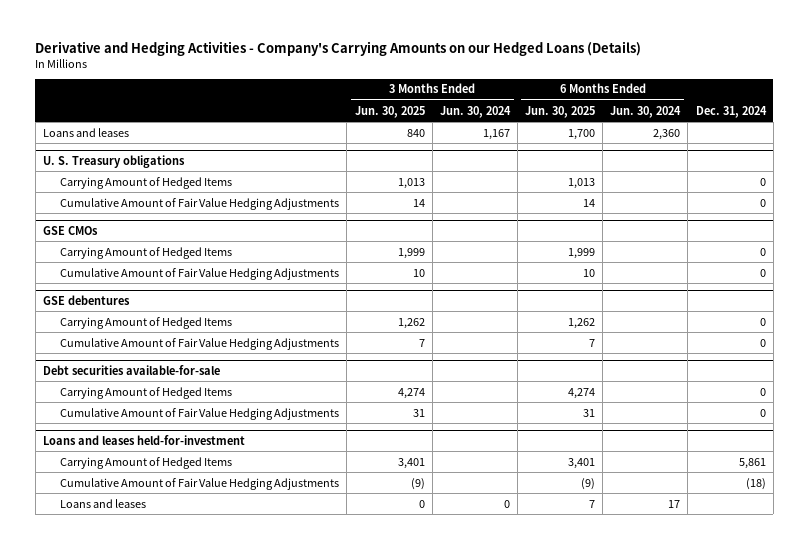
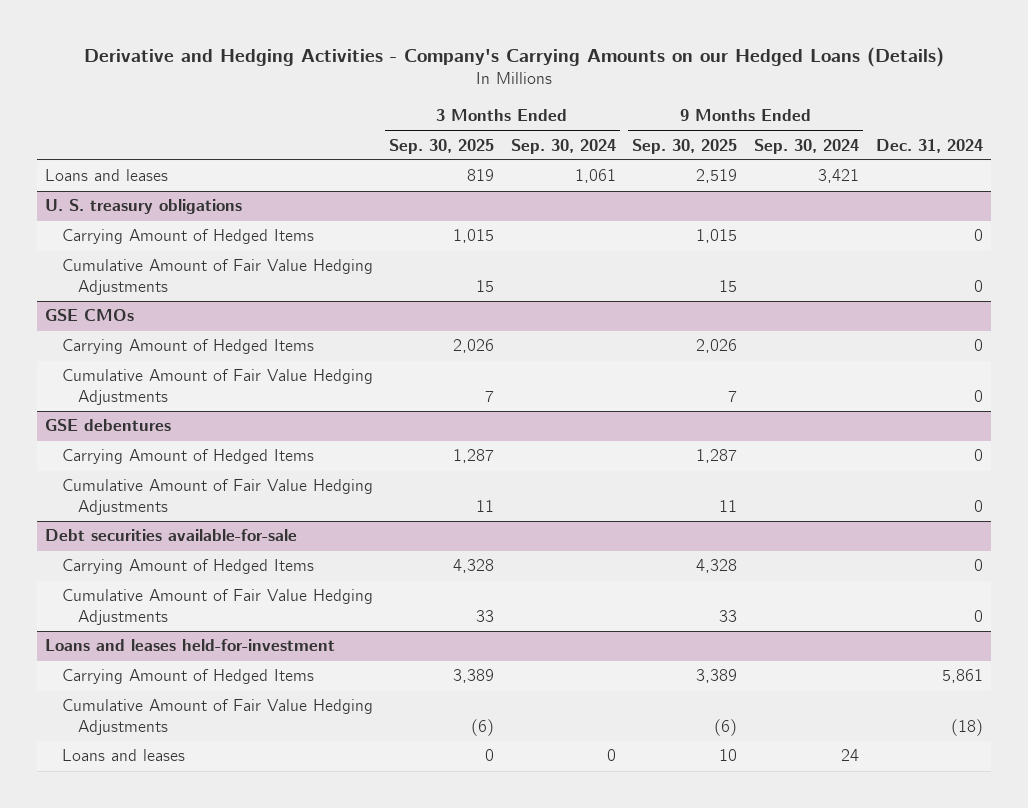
- | 3 Months Ended Jun. 30, 2025 | 3 Months Ended Jun. 30, 2024 | 6 Months Ended Jun. 30, 2025 | 6 Months Ended Jun. 30, 2024 | Dec. 31, 2024
+ | 3 Months Ended Sep. 30, 2025 | 3 Months Ended Sep. 30, 2024 | 9 Months Ended Sep. 30, 2025 | 9 Months Ended Sep. 30, 2024 | Dec. 31, 2024
- U. S. Treasury obligations
+ U. S. treasury obligations

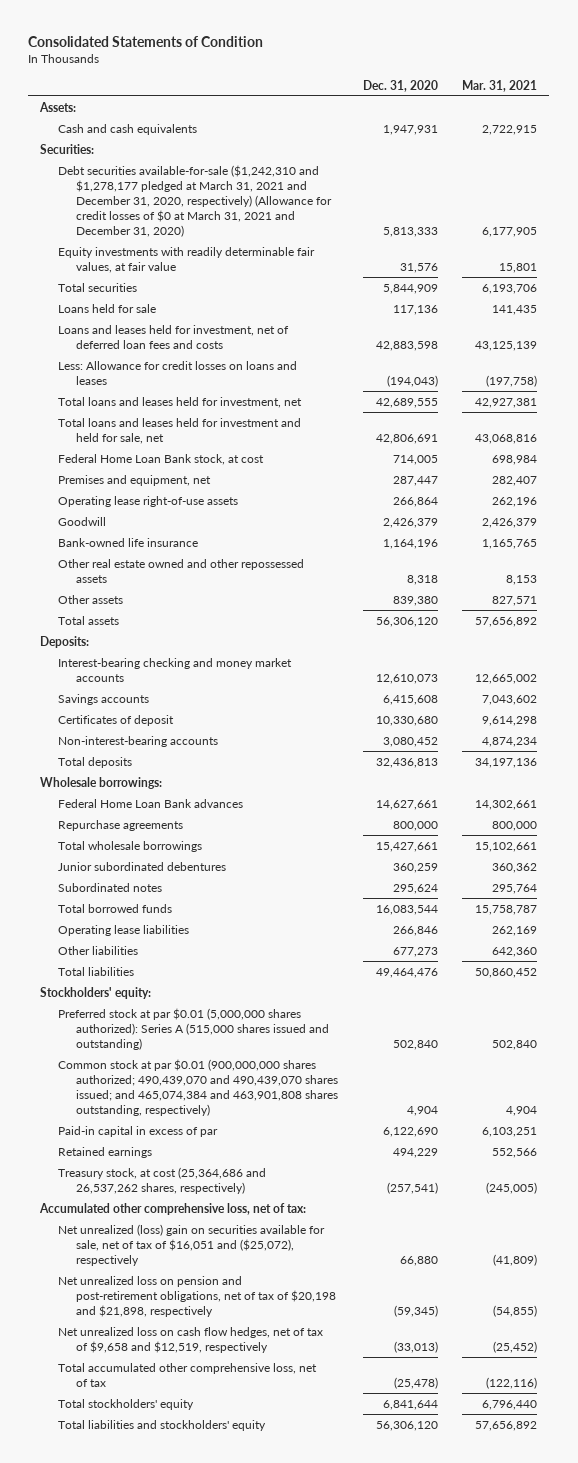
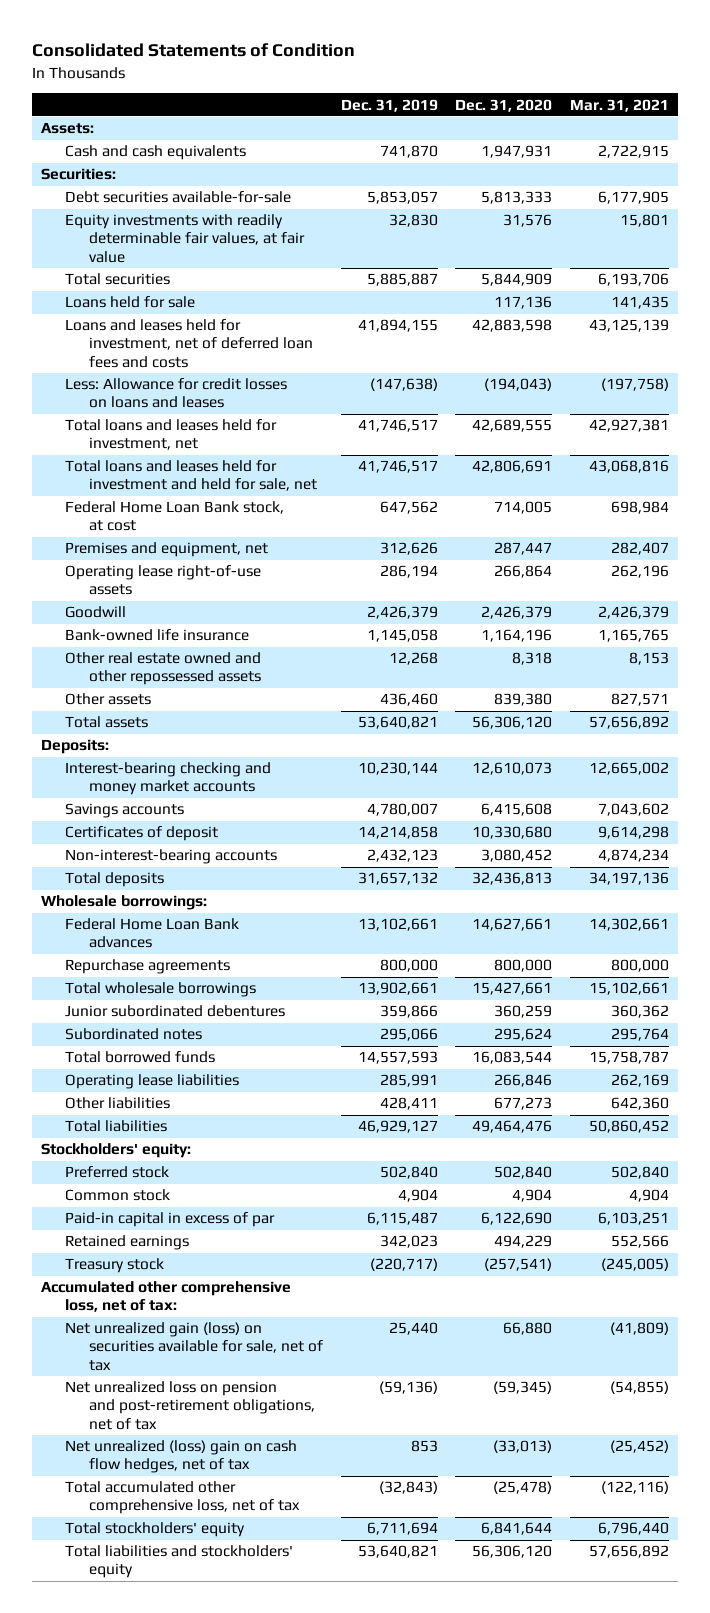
- | Dec. 31, 2020 | Mar. 31, 2021
+ | Dec. 31, 2019 | Dec. 31, 2020 | Mar. 31, 2021
- Debt securities available-for-sale ($1,242,310 and $1,278,177 pledged at March 31, 2021 and December 31, 2020, respectively) (Allowance for credit losses of $0 at March 31, 2021 and December 31, 2020) | 5,813,333 | 6,177,905
+ Debt securities available-for-sale | 5,853,057 | 5,813,333 | 6,177,905
- Preferred stock at par $0.01 (5,000,000 shares authorized): Series A (515,000 shares issued and outstanding) | 502,840 | 502,840
- Common stock at par $0.01 (900,000,000 shares authorized; 490,439,070 and 490,439,070 shares issued; and 465,074,384 and 463,901,808 shares outstanding, respectively) | 4,904 | 4,904
+ Preferred stock | 502,840 | 502,840 | 502,840
+ Common stock | 4,904 | 4,904 | 4,904
- Treasury stock, at cost (25,364,686 and 26,537,262 shares, respectively) | (257,541) | (245,005)
+ Treasury stock | (220,717) | (257,541) | (245,005)
- Net unrealized (loss) gain on securities available for sale, net of tax of $16,051 and ($25,072), respectively | 66,880 | (41,809)
- Net unrealized loss on pension and post-retirement obligations, net of tax of $20,198 and $21,898, respectively | (59,345) | (54,855)
- Net unrealized loss on cash flow hedges, net of tax of $9,658 and $12,519, respectively | (33,013) | (25,452)
+ Net unrealized gain (loss) on securities available for sale, net of tax | 25,440 | 66,880 | (41,809)
+ Net unrealized loss on pension and post-retirement obligations, net of tax | (59,136) | (59,345) | (54,855)
+ Net unrealized (loss) gain on cash flow hedges, net of tax | 853 | (33,013) | (25,452)

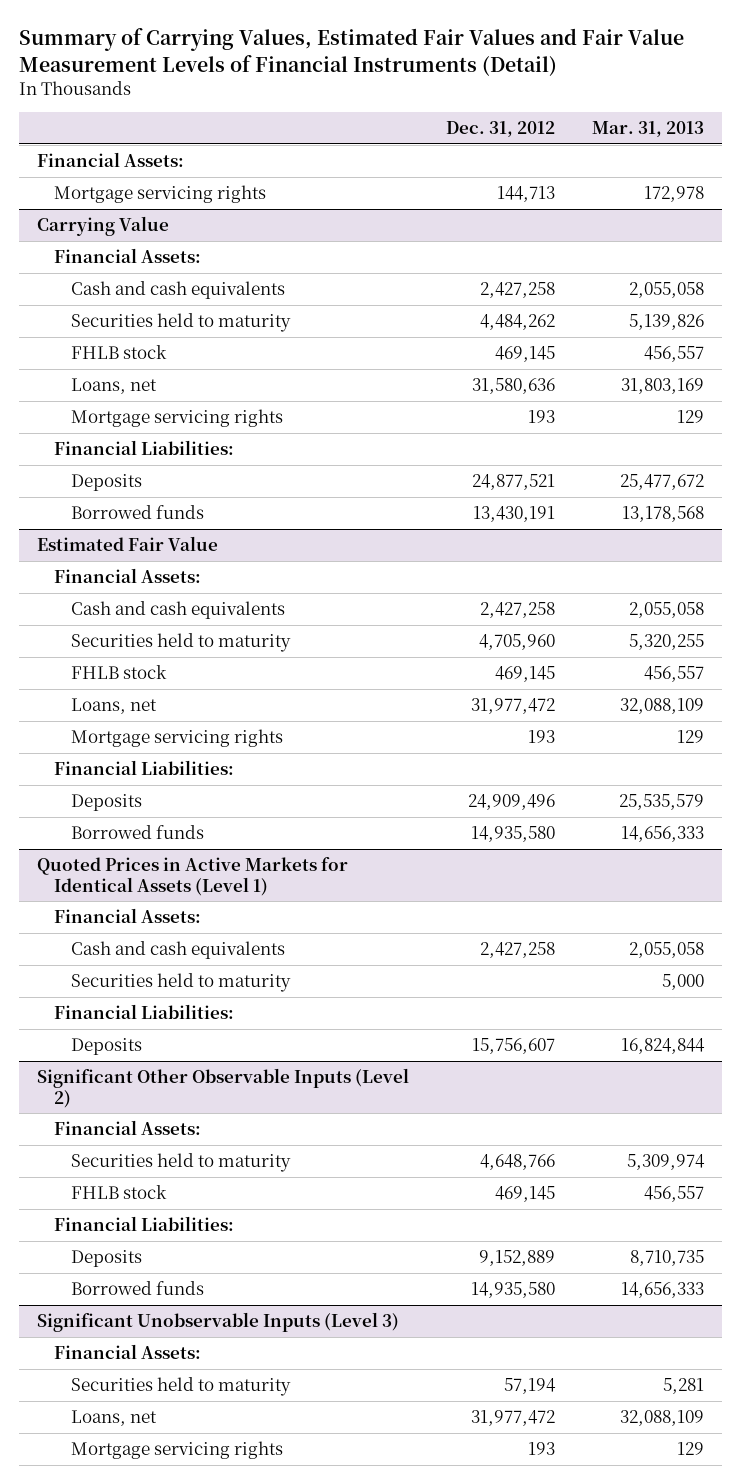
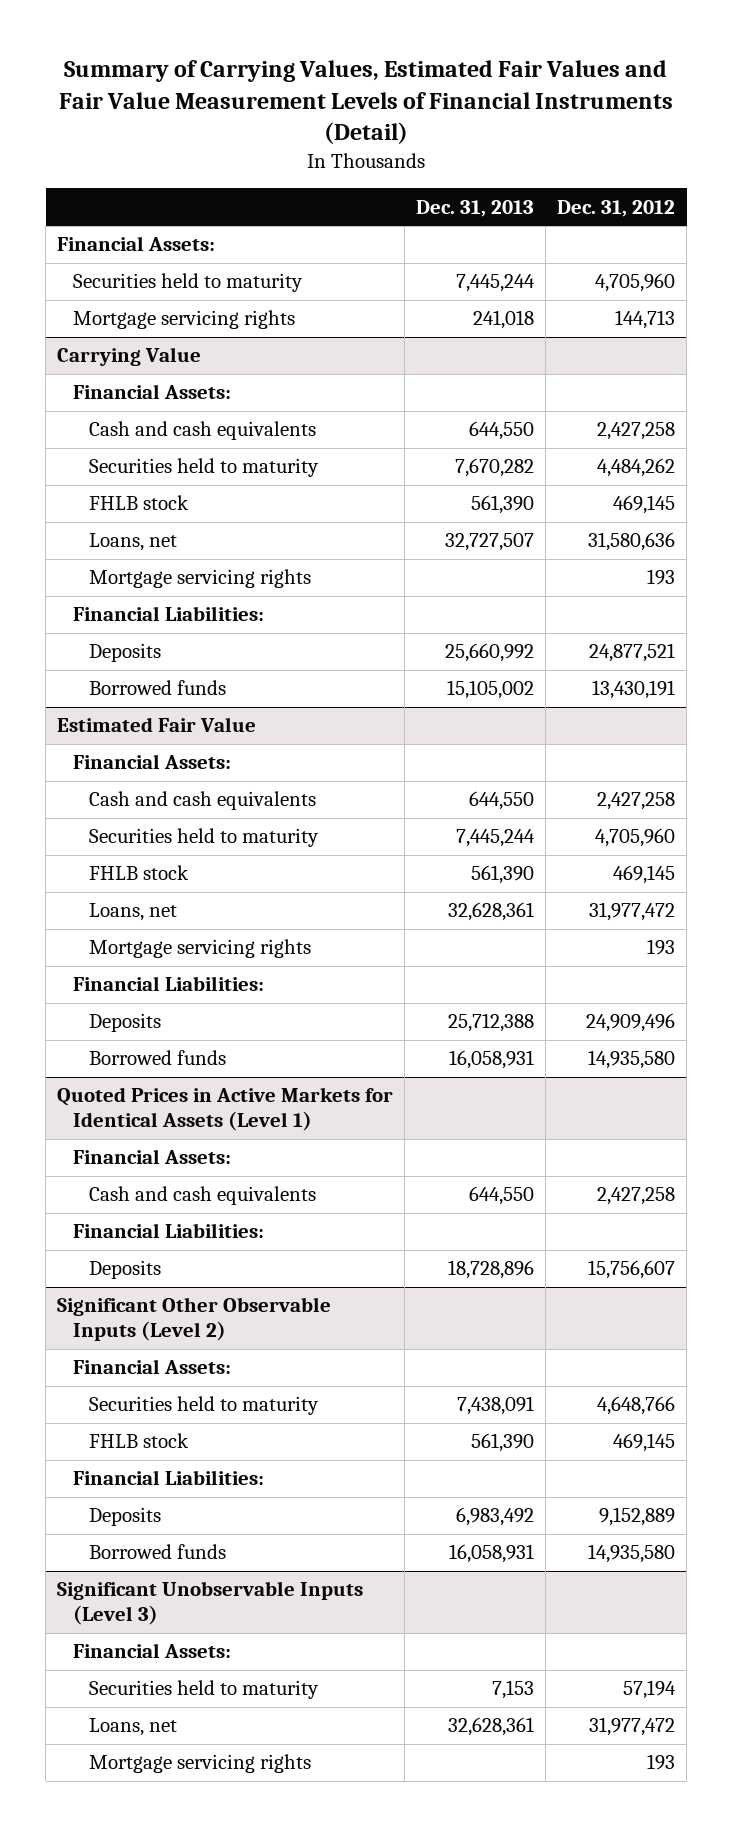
- | Dec. 31, 2012 | Mar. 31, 2013
+ | Dec. 31, 2013 | Dec. 31, 2012
+ Securities held to maturity | 7,445,244 | 4,705,960
@ Quoted Prices in Active Markets for Identical Assets (Level 1)
- Securities held to maturity | | 5,000

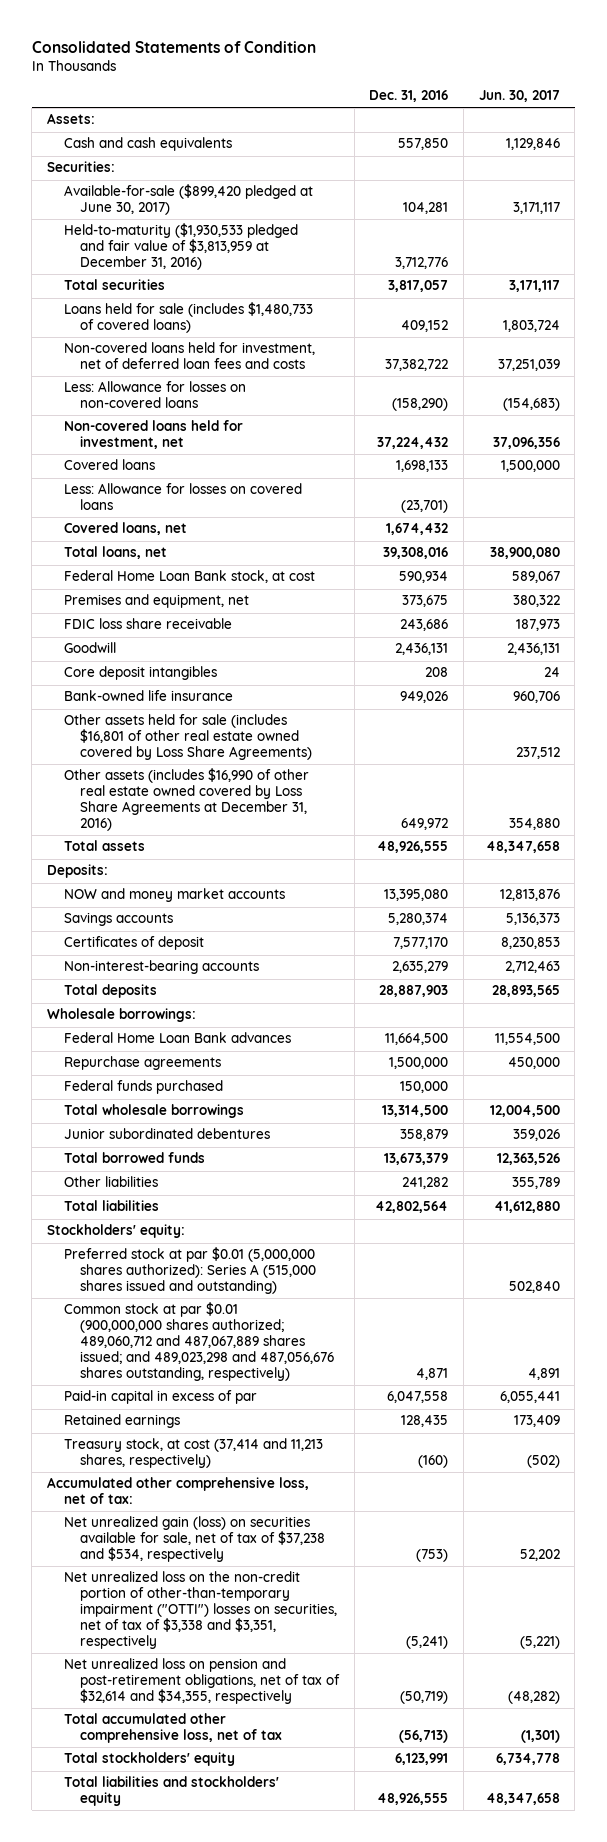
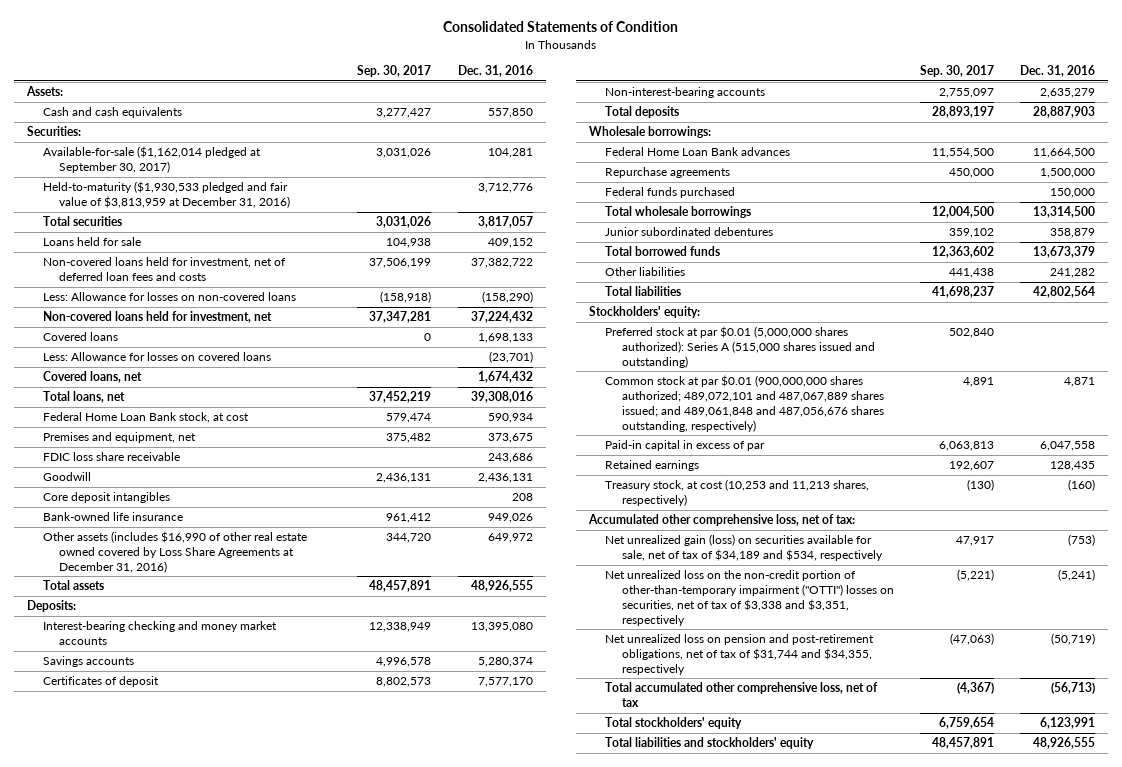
- | Dec. 31, 2016 | Jun. 30, 2017
+ | Sep. 30, 2017 | Dec. 31, 2016
- Available-for-sale ($899,420 pledged at June 30, 2017) | 104,281 | 3,171,117
+ Available-for-sale ($1,162,014 pledged at September 30, 2017) | 3,031,026 | 104,281
- Loans held for sale (includes $1,480,733 of covered loans) | 409,152 | 1,803,724
+ Loans held for sale | 104,938 | 409,152
- Other assets held for sale (includes $16,801 of other real estate owned covered by Loss Share Agreements) | | 237,512
- NOW and money market accounts | 13,395,080 | 12,813,876
+ Interest-bearing checking and money market accounts | 12,338,949 | 13,395,080
- Common stock at par $0.01 (900,000,000 shares authorized; 489,060,712 and 487,067,889 shares issued; and 489,023,298 and 487,056,676 shares outstanding, respectively) | 4,871 | 4,891
+ Common stock at par $0.01 (900,000,000 shares authorized; 489,072,101 and 487,067,889 shares issued; and 489,061,848 and 487,056,676 shares outstanding, respectively) | 4,891 | 4,871
- Treasury stock, at cost (37,414 and 11,213 shares, respectively) | (160) | (502)
+ Treasury stock, at cost (10,253 and 11,213 shares, respectively) | (130) | (160)
- Net unrealized gain (loss) on securities available for sale, net of tax of $37,238 and $534, respectively | (753) | 52,202
+ Net unrealized gain (loss) on securities available for sale, net of tax of $34,189 and $534, respectively | 47,917 | (753)
- Net unrealized loss on pension and post-retirement obligations, net of tax of $32,614 and $34,355, respectively | (50,719) | (48,282)
+ Net unrealized loss on pension and post-retirement obligations, net of tax of $31,744 and $34,355, respectively | (47,063) | (50,719)

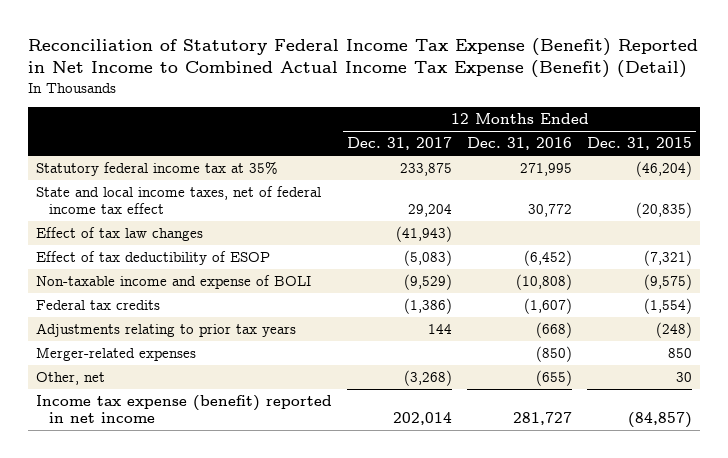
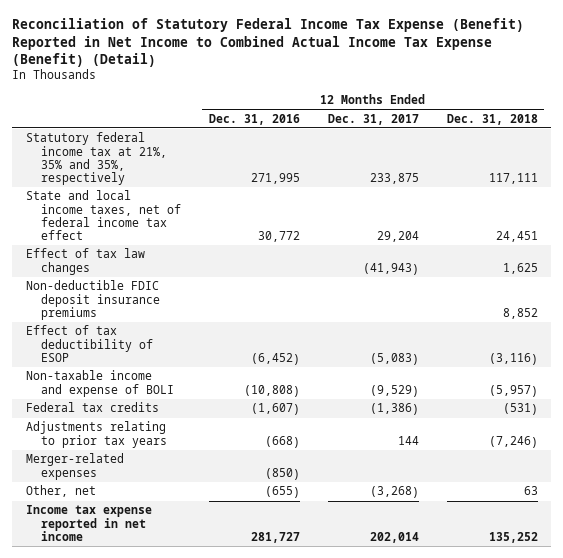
- | 12 Months Ended Dec. 31, 2017 | 12 Months Ended Dec. 31, 2016 | 12 Months Ended Dec. 31, 2015
+ | 12 Months Ended Dec. 31, 2016 | 12 Months Ended Dec. 31, 2017 | 12 Months Ended Dec. 31, 2018
- Statutory federal income tax at 35% | 233,875 | 271,995 | (46,204)
+ Statutory federal income tax at 21%, 35% and 35%, respectively | 271,995 | 233,875 | 117,111
+ Non-deductible FDIC deposit insurance premiums | | | 8,852
- Income tax expense (benefit) reported in net income | 202,014 | 281,727 | (84,857)
+ Income tax expense reported in net income | 281,727 | 202,014 | 135,252

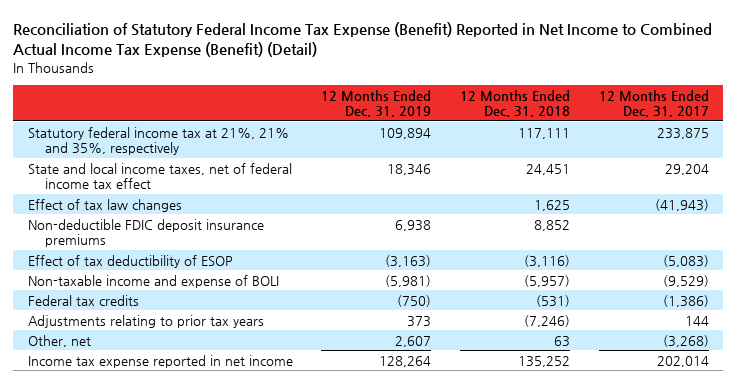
- | 12 Months Ended Dec. 31, 2016 | 12 Months Ended Dec. 31, 2017 | 12 Months Ended Dec. 31, 2018
+ | 12 Months Ended Dec. 31, 2019 | 12 Months Ended Dec. 31, 2018 | 12 Months Ended Dec. 31, 2017
- Statutory federal income tax at 21%, 35% and 35%, respectively | 271,995 | 233,875 | 117,111
+ Statutory federal income tax at 21%, 21% and 35%, respectively | 109,894 | 117,111 | 233,875
- Merger-related expenses | (850) | |

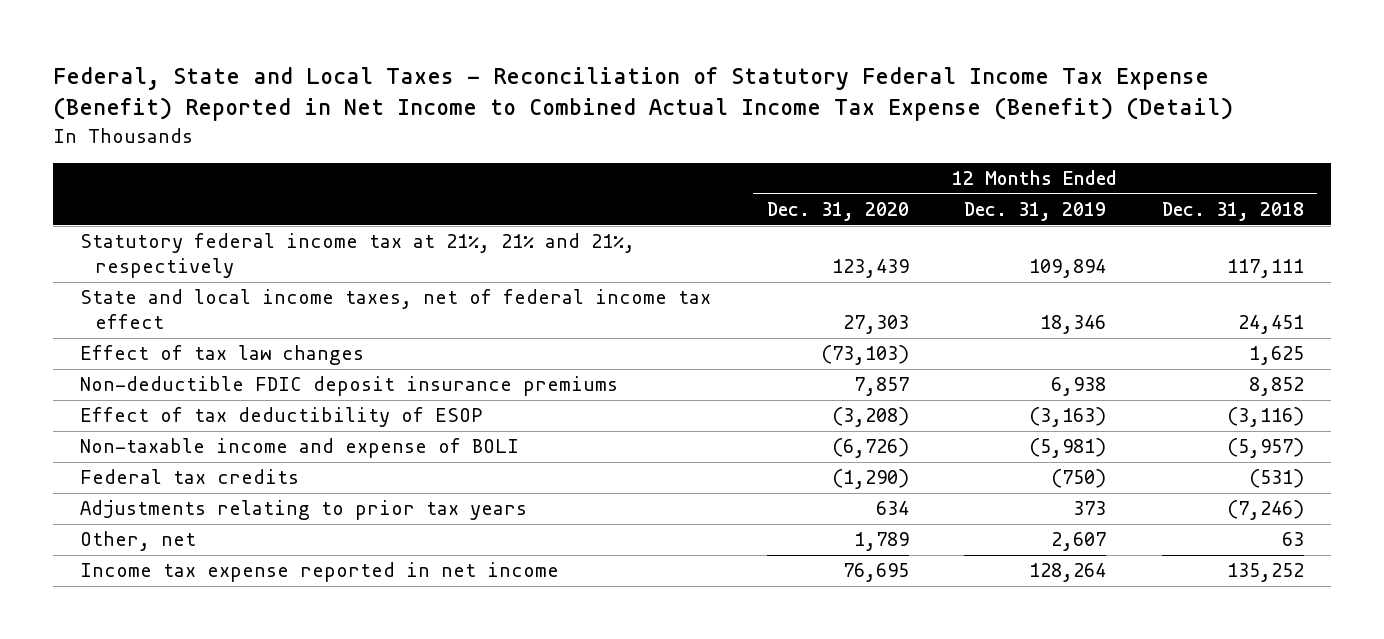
- Reconciliation of Statutory Federal Income Tax Expense (Benefit) Reported in Net Income to Combined Actual Income Tax Expense (Benefit) (Detail)
+ Federal, State and Local Taxes - Reconciliation of Statutory Federal Income Tax Expense (Benefit) Reported in Net Income to Combined Actual Income Tax Expense (Benefit) (Detail)
- | 12 Months Ended Dec. 31, 2019 | 12 Months Ended Dec. 31, 2018 | 12 Months Ended Dec. 31, 2017
+ | 12 Months Ended Dec. 31, 2020 | 12 Months Ended Dec. 31, 2019 | 12 Months Ended Dec. 31, 2018
- Statutory federal income tax at 21%, 21% and 35%, respectively | 109,894 | 117,111 | 233,875
+ Statutory federal income tax at 21%, 21% and 21%, respectively | 123,439 | 109,894 | 117,111

